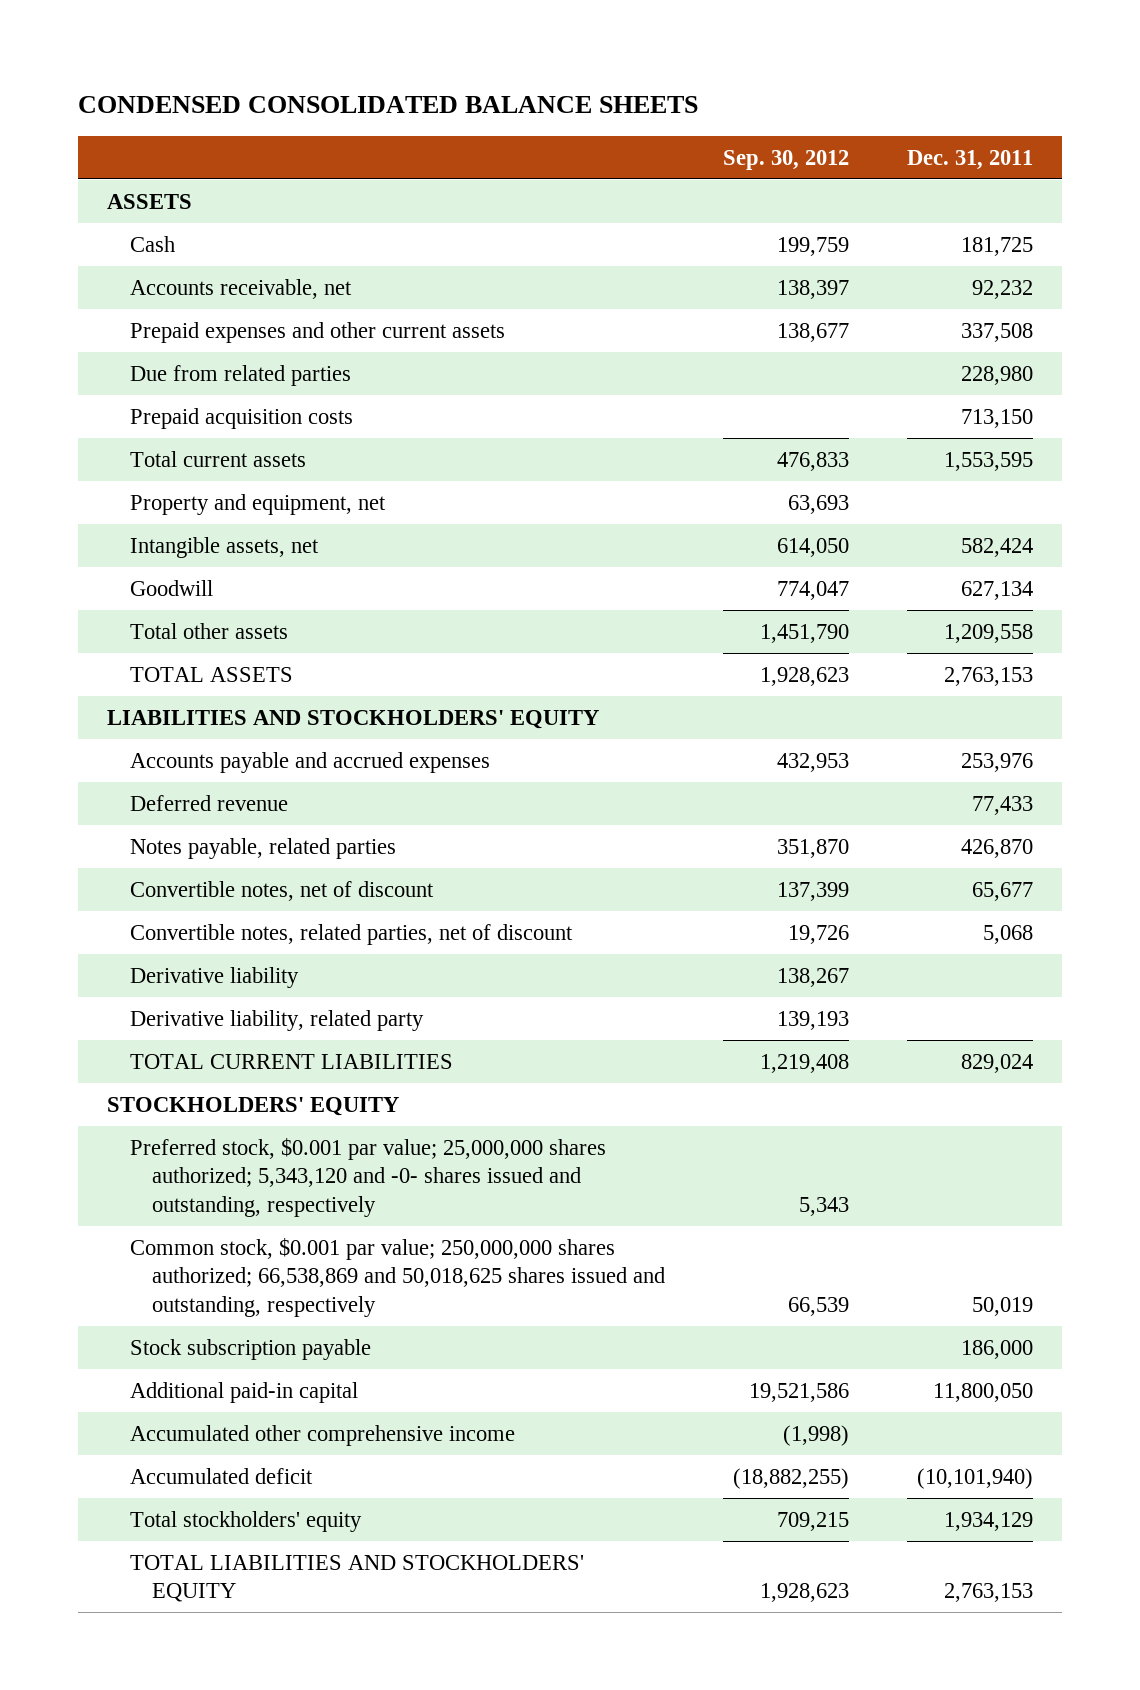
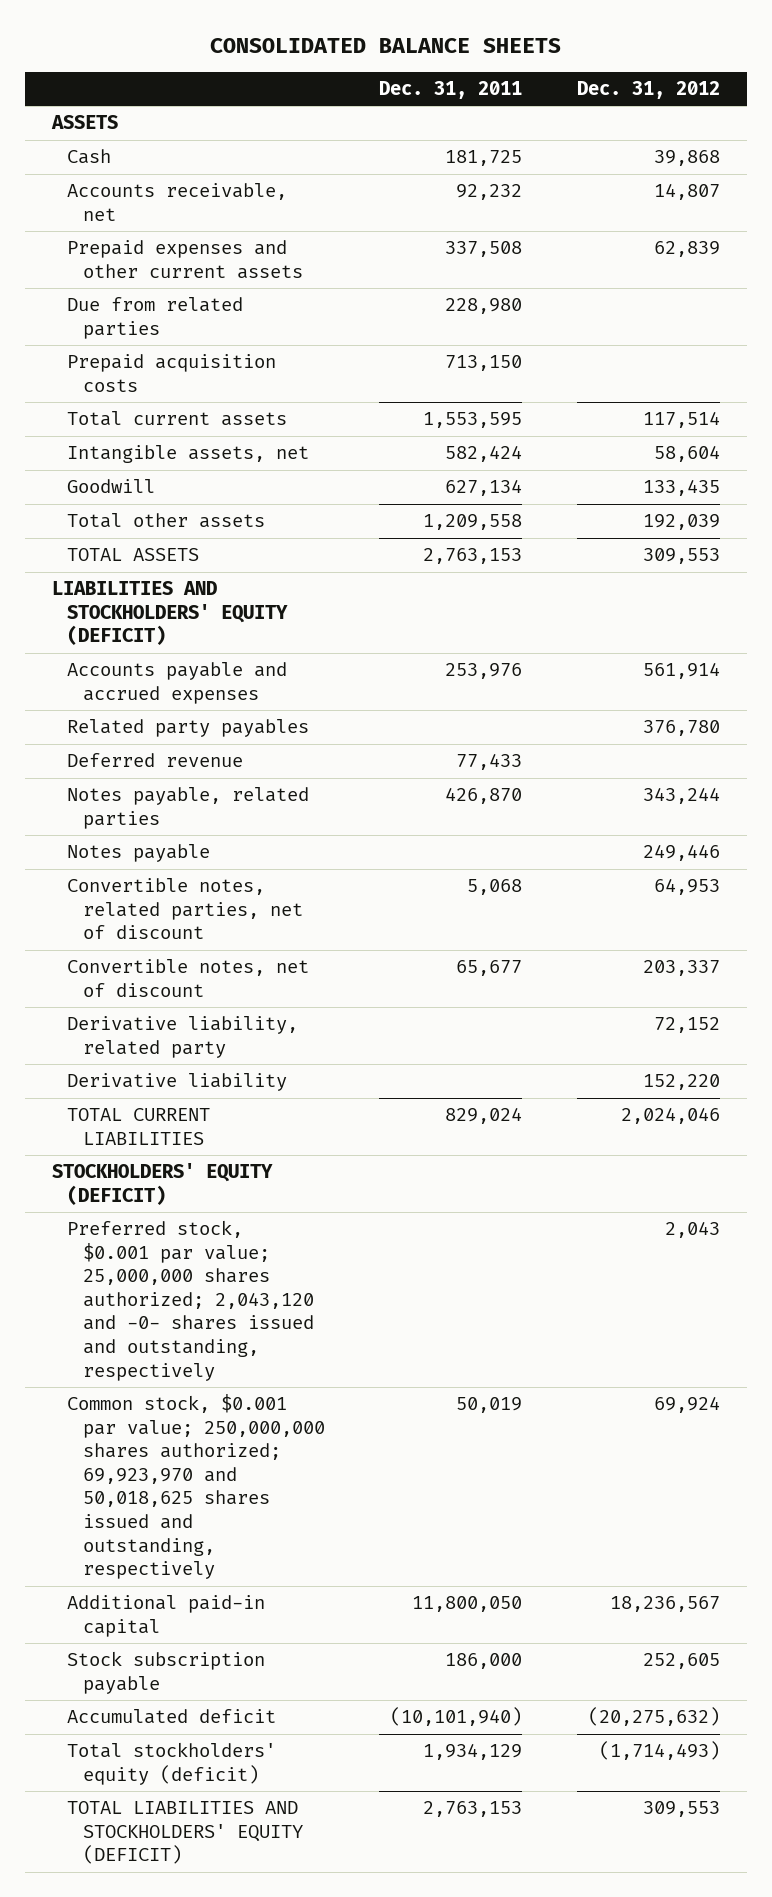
- CONDENSED CONSOLIDATED BALANCE SHEETS
+ CONSOLIDATED BALANCE SHEETS
- | Sep. 30, 2012 | Dec. 31, 2011
+ | Dec. 31, 2011 | Dec. 31, 2012
- Property and equipment, net | 63,693 |
- LIABILITIES AND STOCKHOLDERS' EQUITY
+ LIABILITIES AND STOCKHOLDERS' EQUITY (DEFICIT)
+ Related party payables | | 376,780
+ Notes payable | | 249,446
moved down: Convertible notes, net of discount | 65,677 | 203,337
moved down: Derivative liability | | 152,220
- STOCKHOLDERS' EQUITY
- Preferred stock, $0.001 par value; 25,000,000 shares authorized; 5,343,120 and -0- shares issued and outstanding, respectively | 5,343 |
- Common stock, $0.001 par value; 250,000,000 shares authorized; 66,538,869 and 50,018,625 shares issued and outstanding, respectively | 66,539 | 50,019
+ STOCKHOLDERS' EQUITY (DEFICIT)
+ Preferred stock, $0.001 par value; 25,000,000 shares authorized; 2,043,120 and -0- shares issued and outstanding, respectively | | 2,043
+ Common stock, $0.001 par value; 250,000,000 shares authorized; 69,923,970 and 50,018,625 shares issued and outstanding, respectively | 50,019 | 69,924
- Accumulated other comprehensive income | (1,998) |
moved down: Stock subscription payable | 186,000 | 252,605
- Total stockholders' equity | 709,215 | 1,934,129
- TOTAL LIABILITIES AND STOCKHOLDERS' EQUITY | 1,928,623 | 2,763,153
+ Total stockholders' equity (deficit) | 1,934,129 | (1,714,493)
+ TOTAL LIABILITIES AND STOCKHOLDERS' EQUITY (DEFICIT) | 2,763,153 | 309,553

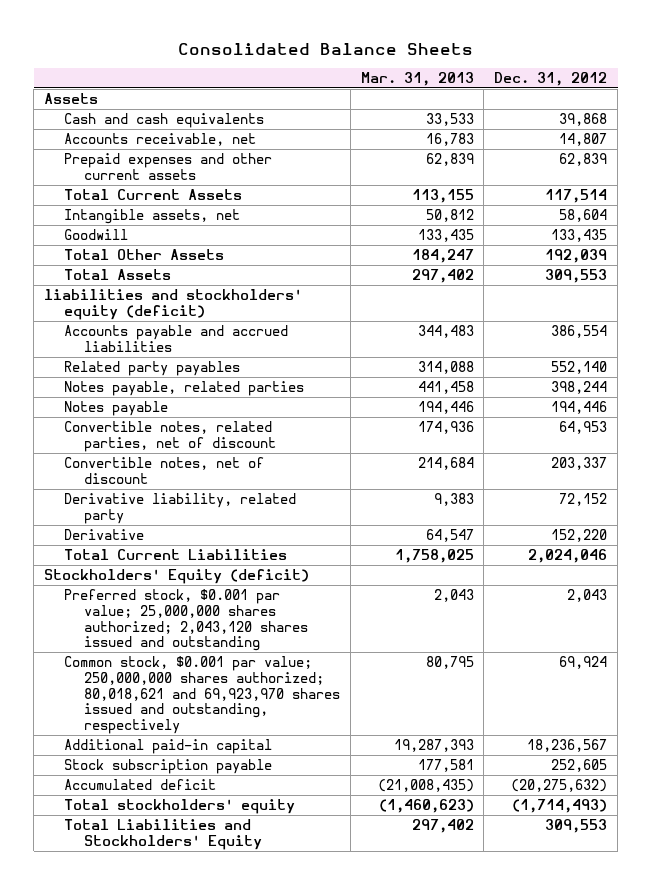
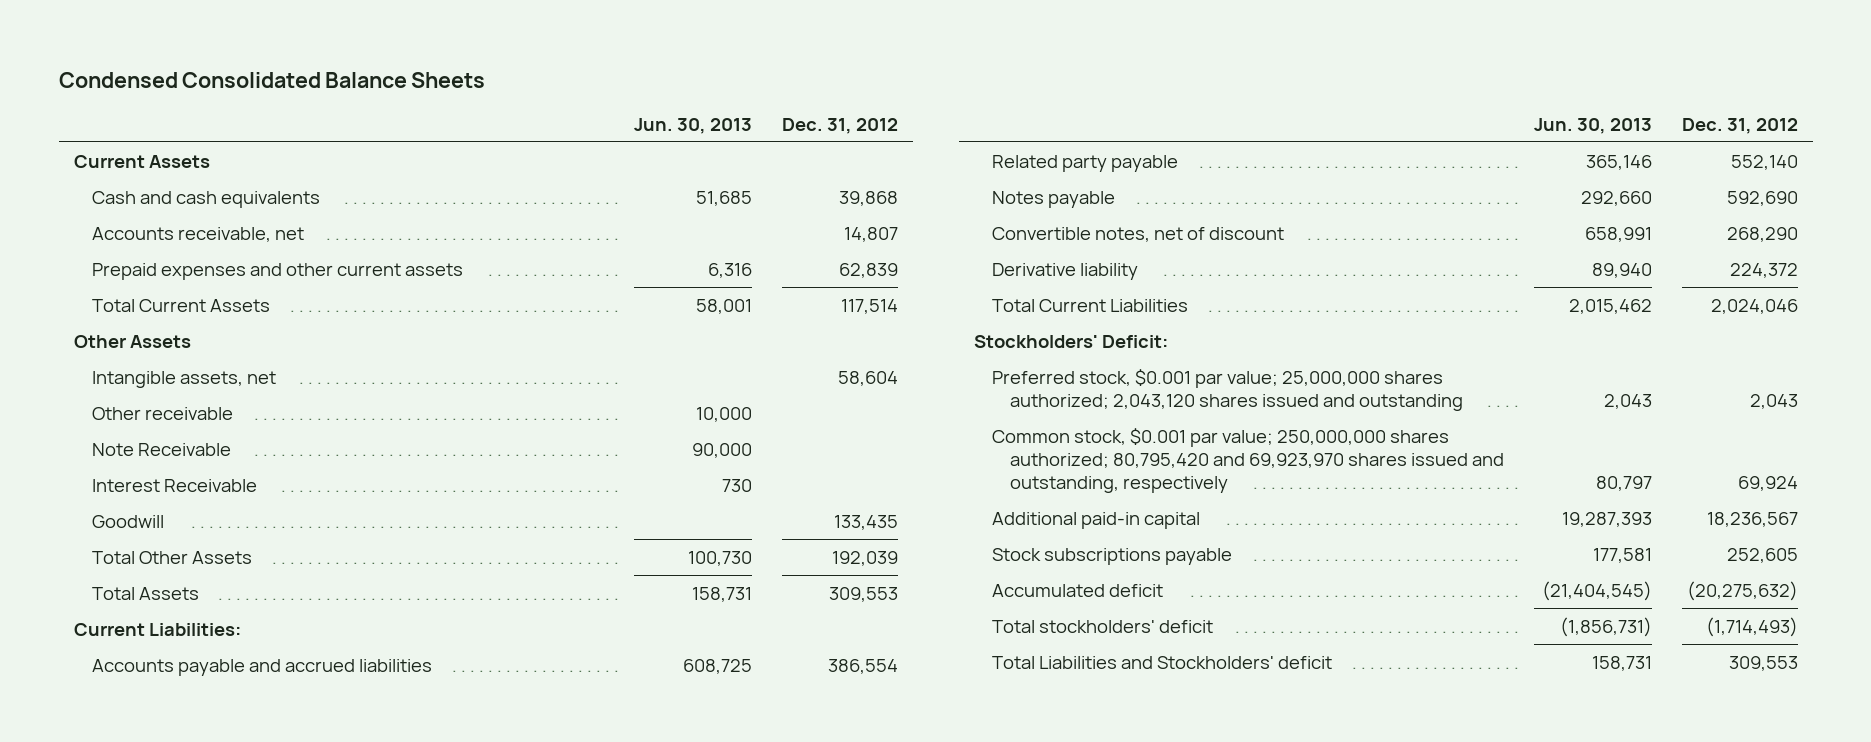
- Consolidated Balance Sheets
+ Condensed Consolidated Balance Sheets
- | Mar. 31, 2013 | Dec. 31, 2012
+ | Jun. 30, 2013 | Dec. 31, 2012
- Assets
+ Current Assets
+ Other Assets
+ Other receivable | 10,000 |
+ Note Receivable | 90,000 |
+ Interest Receivable | 730 |
- liabilities and stockholders' equity (deficit)
+ Current Liabilities:
- Related party payables | 314,088 | 552,140
- Notes payable, related parties | 441,458 | 398,244
- Notes payable | 194,446 | 194,446
- Convertible notes, related parties, net of discount | 174,936 | 64,953
- Convertible notes, net of discount | 214,684 | 203,337
- Derivative liability, related party | 9,383 | 72,152
- Derivative | 64,547 | 152,220
+ Related party payable | 365,146 | 552,140
+ Notes payable | 292,660 | 592,690
+ Convertible notes, net of discount | 658,991 | 268,290
+ Derivative liability | 89,940 | 224,372
- Stockholders' Equity (deficit)
+ Stockholders' Deficit:
- Common stock, $0.001 par value; 250,000,000 shares authorized; 80,018,621 and 69,923,970 shares issued and outstanding, respectively | 80,795 | 69,924
+ Common stock, $0.001 par value; 250,000,000 shares authorized; 80,795,420 and 69,923,970 shares issued and outstanding, respectively | 80,797 | 69,924
- Stock subscription payable | 177,581 | 252,605
+ Stock subscriptions payable | 177,581 | 252,605
- Total stockholders' equity | (1,460,623) | (1,714,493)
- Total Liabilities and Stockholders' Equity | 297,402 | 309,553
+ Total stockholders' deficit | (1,856,731) | (1,714,493)
+ Total Liabilities and Stockholders' deficit | 158,731 | 309,553

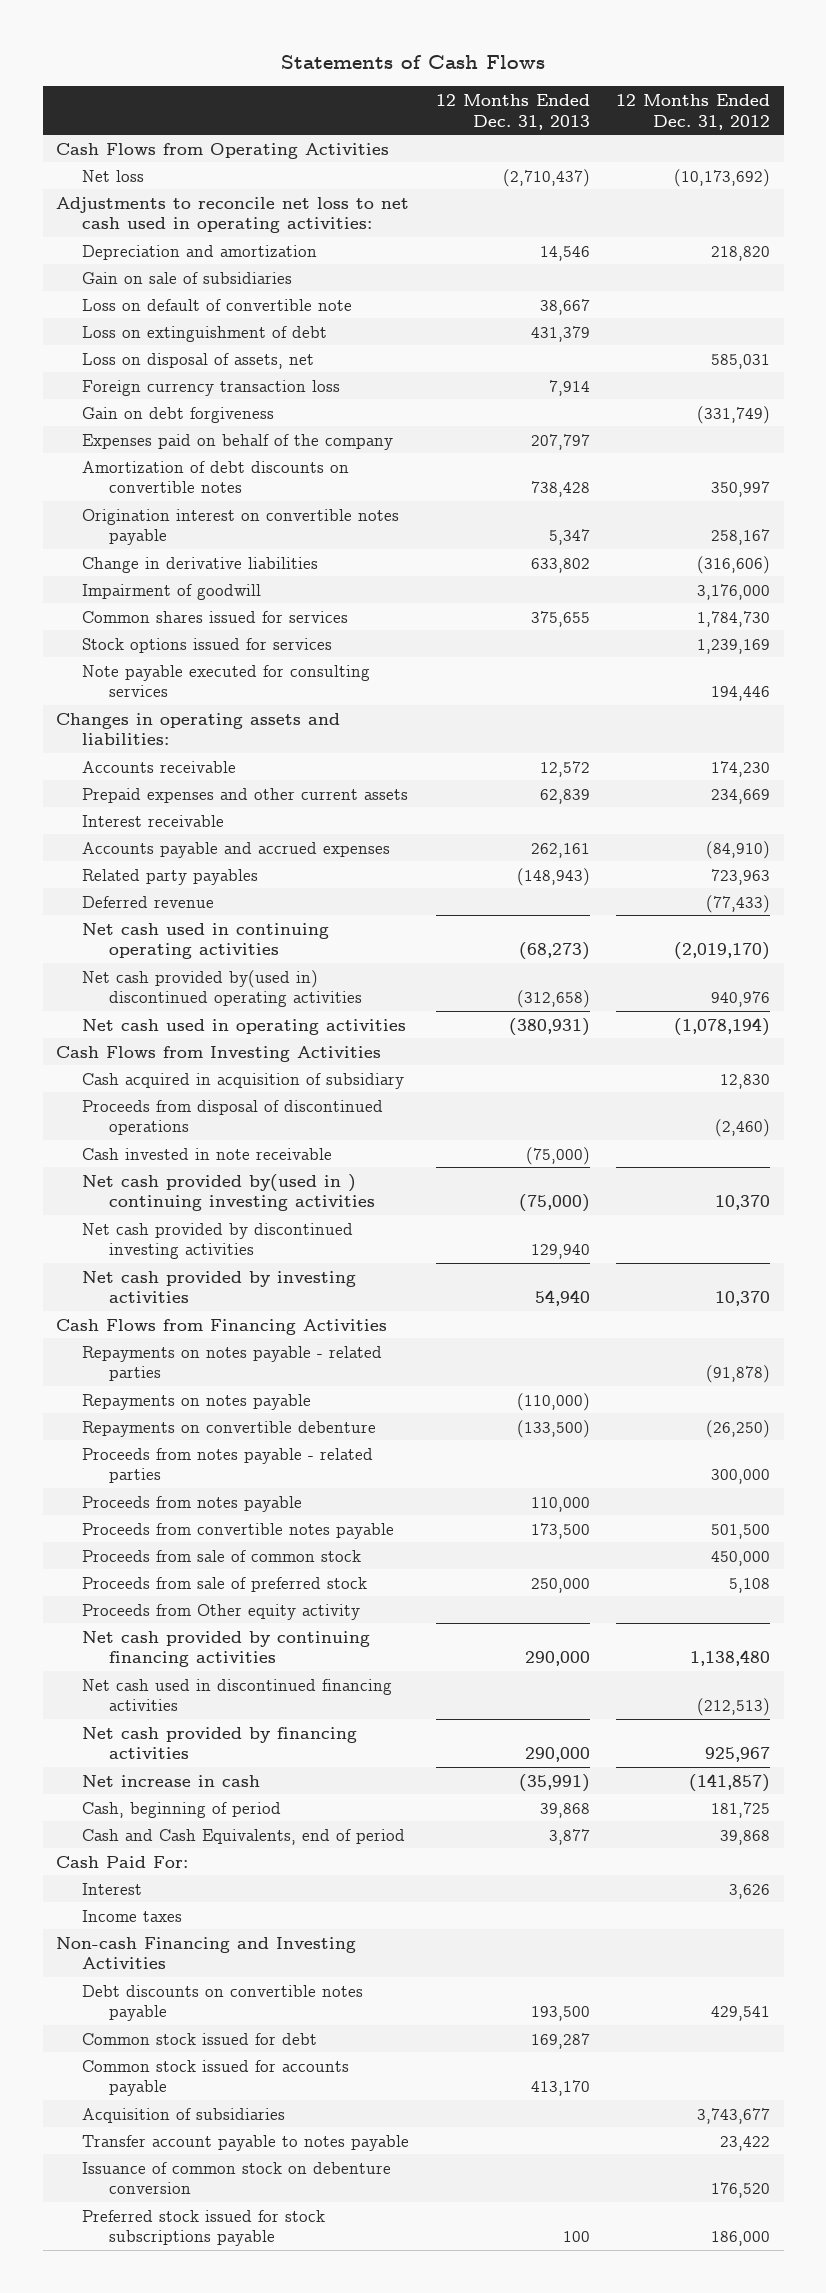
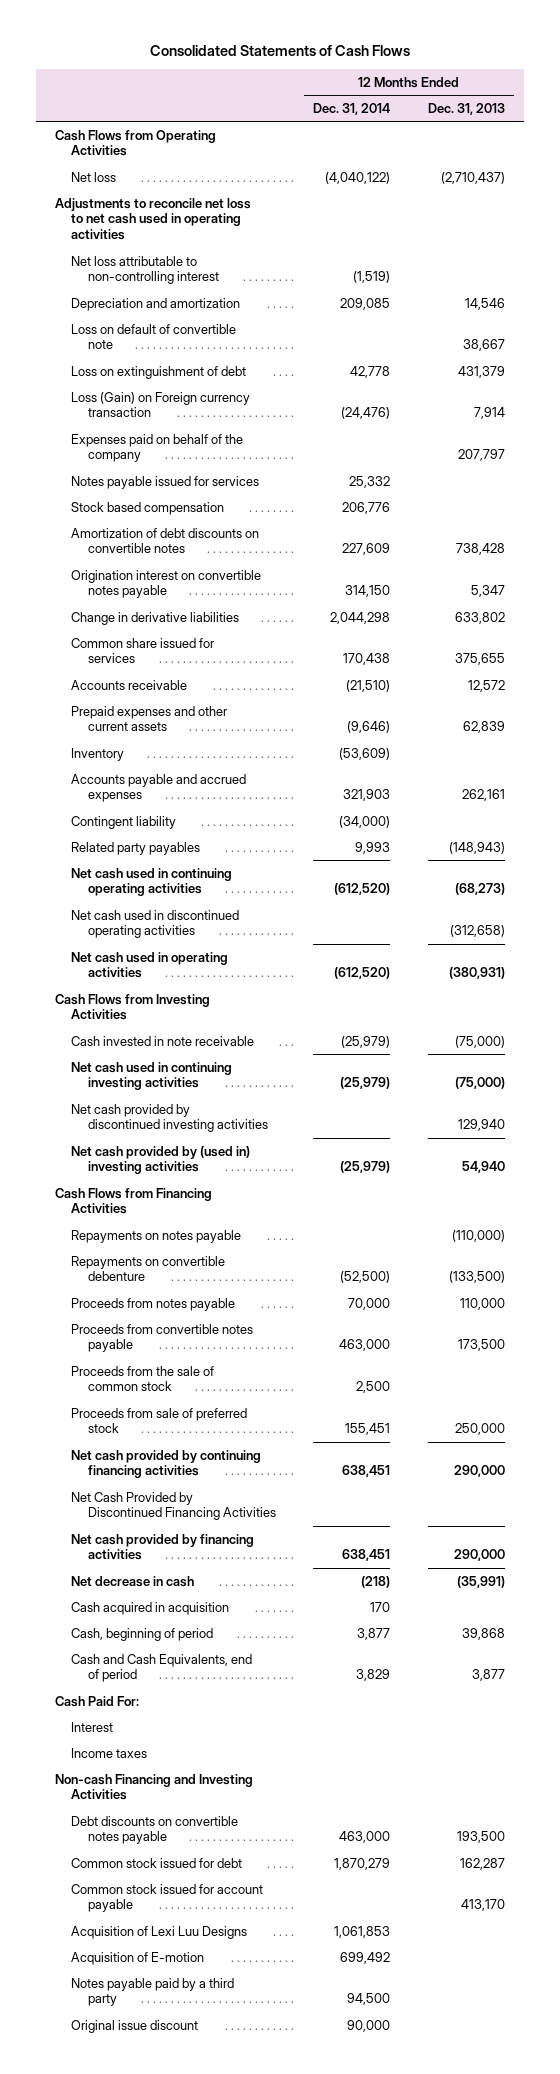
- Statements of Cash Flows
+ Consolidated Statements of Cash Flows
- | 12 Months Ended Dec. 31, 2013 | 12 Months Ended Dec. 31, 2012
+ | 12 Months Ended Dec. 31, 2014 | 12 Months Ended Dec. 31, 2013
- Adjustments to reconcile net loss to net cash used in operating activities:
+ Adjustments to reconcile net loss to net cash used in operating activities
+ Net loss attributable to non-controlling interest | (1,519) |
- Gain on sale of subsidiaries
- Loss on disposal of assets, net | | 585,031
- Foreign currency transaction loss | 7,914 |
- Gain on debt forgiveness | | (331,749)
+ Loss (Gain) on Foreign currency transaction | (24,476) | 7,914
+ Notes payable issued for services | 25,332 |
+ Stock based compensation | 206,776 |
- Impairment of goodwill | | 3,176,000
- Common shares issued for services | 375,655 | 1,784,730
- Stock options issued for services | | 1,239,169
- Note payable executed for consulting services | | 194,446
- Changes in operating assets and liabilities:
+ Common share issued for services | 170,438 | 375,655
- Interest receivable
+ Inventory | (53,609) |
+ Contingent liability | (34,000) |
- Deferred revenue | | (77,433)
- Net cash provided by(used in) discontinued operating activities | (312,658) | 940,976
+ Net cash used in discontinued operating activities | | (312,658)
- Cash acquired in acquisition of subsidiary | | 12,830
- Proceeds from disposal of discontinued operations | | (2,460)
- Net cash provided by(used in ) continuing investing activities | (75,000) | 10,370
+ Net cash used in continuing investing activities | (25,979) | (75,000)
- Net cash provided by investing activities | 54,940 | 10,370
+ Net cash provided by (used in) investing activities | (25,979) | 54,940
- Repayments on notes payable - related parties | | (91,878)
- Proceeds from notes payable - related parties | | 300,000
- Proceeds from sale of common stock | | 450,000
+ Proceeds from the sale of common stock | 2,500 |
- Proceeds from Other equity activity
- Net cash used in discontinued financing activities | | (212,513)
+ Net Cash Provided by Discontinued Financing Activities
- Net increase in cash | (35,991) | (141,857)
+ Net decrease in cash | (218) | (35,991)
+ Cash acquired in acquisition | 170 |
- Common stock issued for debt | 169,287 |
- Common stock issued for accounts payable | 413,170 |
- Acquisition of subsidiaries | | 3,743,677
- Transfer account payable to notes payable | | 23,422
- Issuance of common stock on debenture conversion | | 176,520
- Preferred stock issued for stock subscriptions payable | 100 | 186,000
+ Common stock issued for debt | 1,870,279 | 162,287
+ Common stock issued for account payable | | 413,170
+ Acquisition of Lexi Luu Designs | 1,061,853 |
+ Acquisition of E-motion | 699,492 |
+ Notes payable paid by a third party | 94,500 |
+ Original issue discount | 90,000 |

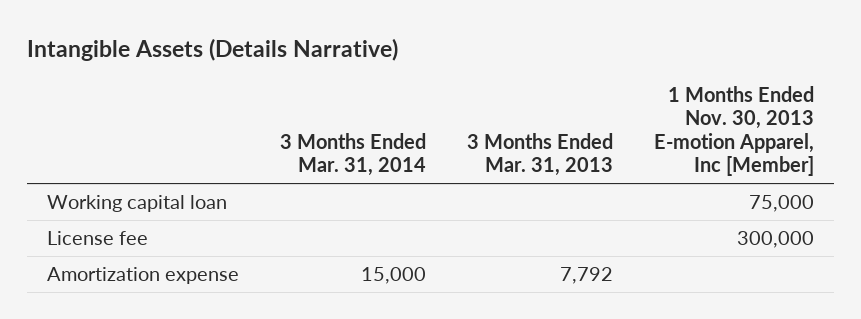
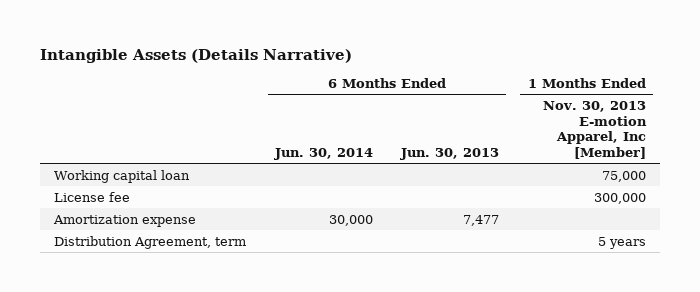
- | 3 Months Ended Mar. 31, 2014 | 3 Months Ended Mar. 31, 2013 | 1 Months Ended Nov. 30, 2013 E-motion Apparel, Inc [Member]
+ | 6 Months Ended Jun. 30, 2014 | 6 Months Ended Jun. 30, 2013 | 1 Months Ended Nov. 30, 2013 E-motion Apparel, Inc [Member]
+ Distribution Agreement, term | | | 5 years

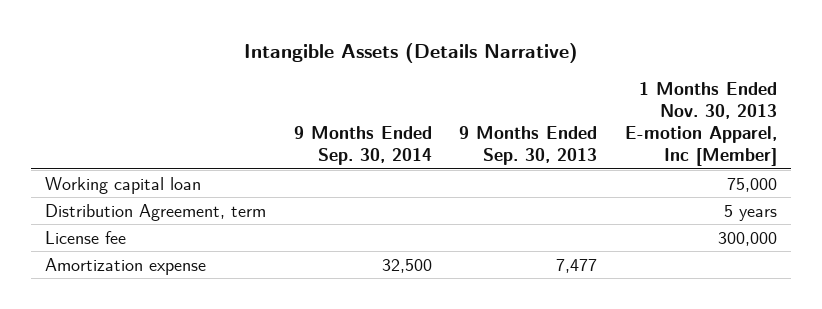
- | 6 Months Ended Jun. 30, 2014 | 6 Months Ended Jun. 30, 2013 | 1 Months Ended Nov. 30, 2013 E-motion Apparel, Inc [Member]
+ | 9 Months Ended Sep. 30, 2014 | 9 Months Ended Sep. 30, 2013 | 1 Months Ended Nov. 30, 2013 E-motion Apparel, Inc [Member]
moved up: Distribution Agreement, term | | | 5 years

